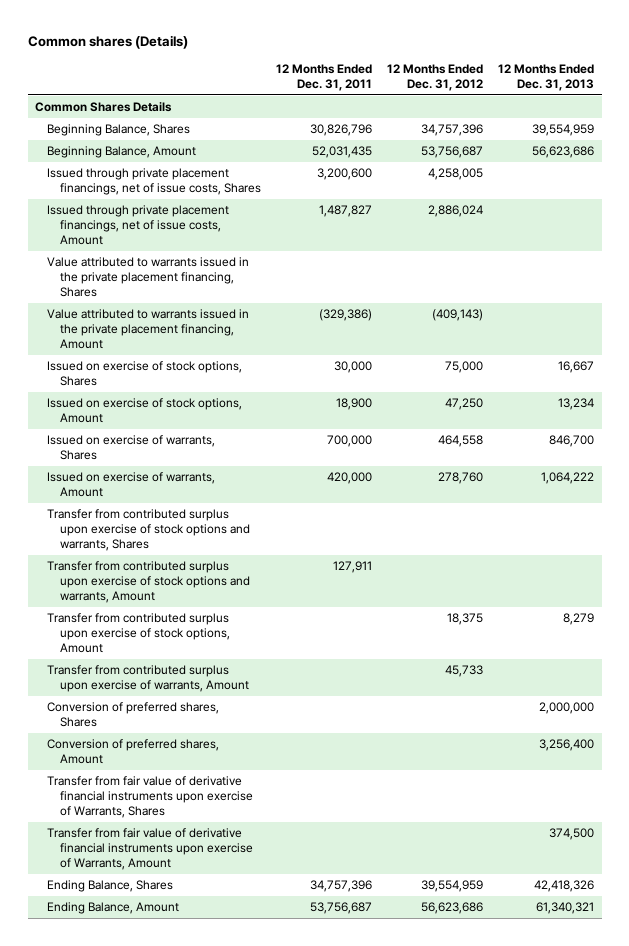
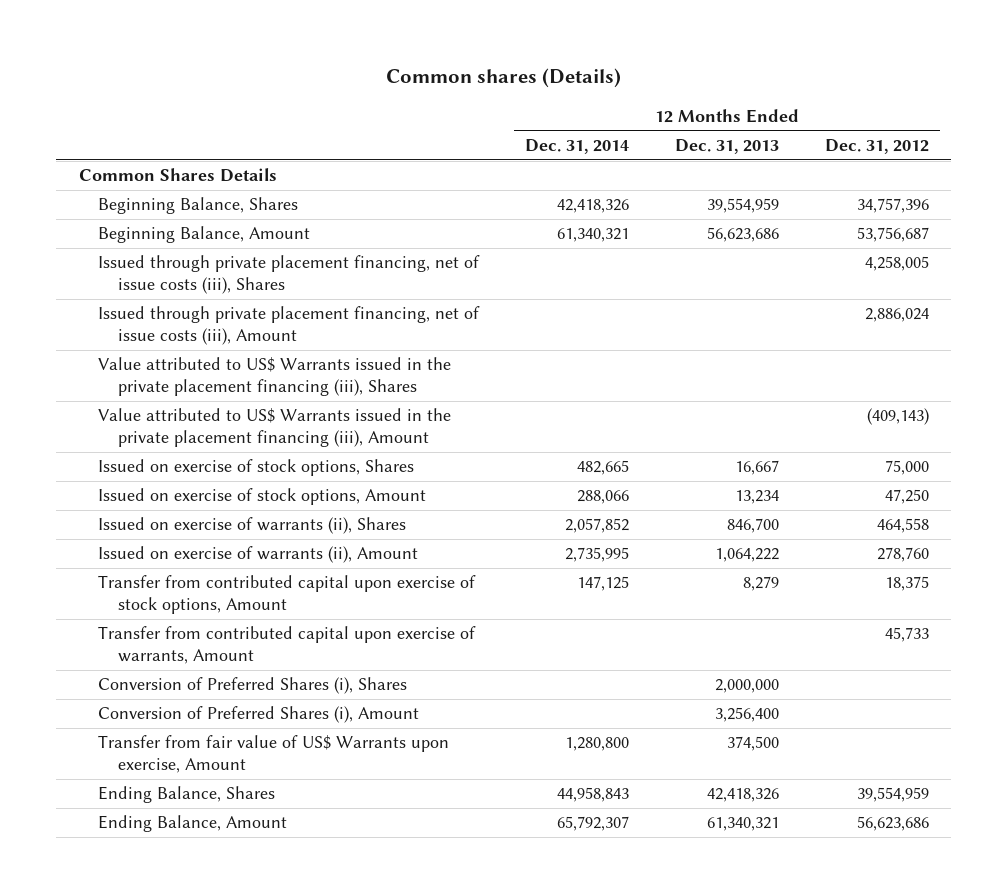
- | 12 Months Ended Dec. 31, 2011 | 12 Months Ended Dec. 31, 2012 | 12 Months Ended Dec. 31, 2013
+ | 12 Months Ended Dec. 31, 2014 | 12 Months Ended Dec. 31, 2013 | 12 Months Ended Dec. 31, 2012
- Issued through private placement financings, net of issue costs, Shares | 3,200,600 | 4,258,005 |
- Issued through private placement financings, net of issue costs, Amount | 1,487,827 | 2,886,024 |
- Value attributed to warrants issued in the private placement financing, Shares
- Value attributed to warrants issued in the private placement financing, Amount | (329,386) | (409,143) |
+ Issued through private placement financing, net of issue costs (iii), Shares | | | 4,258,005
+ Issued through private placement financing, net of issue costs (iii), Amount | | | 2,886,024
+ Value attributed to US$ Warrants issued in the private placement financing (iii), Shares
+ Value attributed to US$ Warrants issued in the private placement financing (iii), Amount | | | (409,143)
- Issued on exercise of warrants, Shares | 700,000 | 464,558 | 846,700
- Issued on exercise of warrants, Amount | 420,000 | 278,760 | 1,064,222
- Transfer from contributed surplus upon exercise of stock options and warrants, Shares
- Transfer from contributed surplus upon exercise of stock options and warrants, Amount | 127,911 | |
- Transfer from contributed surplus upon exercise of stock options, Amount | | 18,375 | 8,279
- Transfer from contributed surplus upon exercise of warrants, Amount | | 45,733 |
- Conversion of preferred shares, Shares | | | 2,000,000
- Conversion of preferred shares, Amount | | | 3,256,400
- Transfer from fair value of derivative financial instruments upon exercise of Warrants, Shares
- Transfer from fair value of derivative financial instruments upon exercise of Warrants, Amount | | | 374,500
+ Issued on exercise of warrants (ii), Shares | 2,057,852 | 846,700 | 464,558
+ Issued on exercise of warrants (ii), Amount | 2,735,995 | 1,064,222 | 278,760
+ Transfer from contributed capital upon exercise of stock options, Amount | 147,125 | 8,279 | 18,375
+ Transfer from contributed capital upon exercise of warrants, Amount | | | 45,733
+ Conversion of Preferred Shares (i), Shares | | 2,000,000 |
+ Conversion of Preferred Shares (i), Amount | | 3,256,400 |
+ Transfer from fair value of US$ Warrants upon exercise, Amount | 1,280,800 | 374,500 |

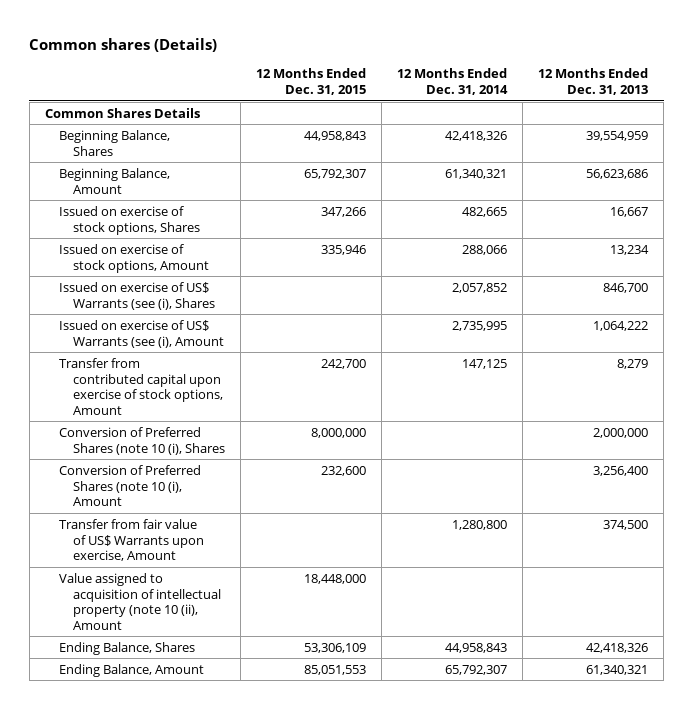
- | 12 Months Ended Dec. 31, 2014 | 12 Months Ended Dec. 31, 2013 | 12 Months Ended Dec. 31, 2012
+ | 12 Months Ended Dec. 31, 2015 | 12 Months Ended Dec. 31, 2014 | 12 Months Ended Dec. 31, 2013
- Issued through private placement financing, net of issue costs (iii), Shares | | | 4,258,005
- Issued through private placement financing, net of issue costs (iii), Amount | | | 2,886,024
- Value attributed to US$ Warrants issued in the private placement financing (iii), Shares
- Value attributed to US$ Warrants issued in the private placement financing (iii), Amount | | | (409,143)
- Issued on exercise of warrants (ii), Shares | 2,057,852 | 846,700 | 464,558
- Issued on exercise of warrants (ii), Amount | 2,735,995 | 1,064,222 | 278,760
+ Issued on exercise of US$ Warrants (see (i), Shares | | 2,057,852 | 846,700
+ Issued on exercise of US$ Warrants (see (i), Amount | | 2,735,995 | 1,064,222
- Transfer from contributed capital upon exercise of warrants, Amount | | | 45,733
- Conversion of Preferred Shares (i), Shares | | 2,000,000 |
- Conversion of Preferred Shares (i), Amount | | 3,256,400 |
+ Conversion of Preferred Shares (note 10 (i), Shares | 8,000,000 | | 2,000,000
+ Conversion of Preferred Shares (note 10 (i), Amount | 232,600 | | 3,256,400
+ Value assigned to acquisition of intellectual property (note 10 (ii), Amount | 18,448,000 | |

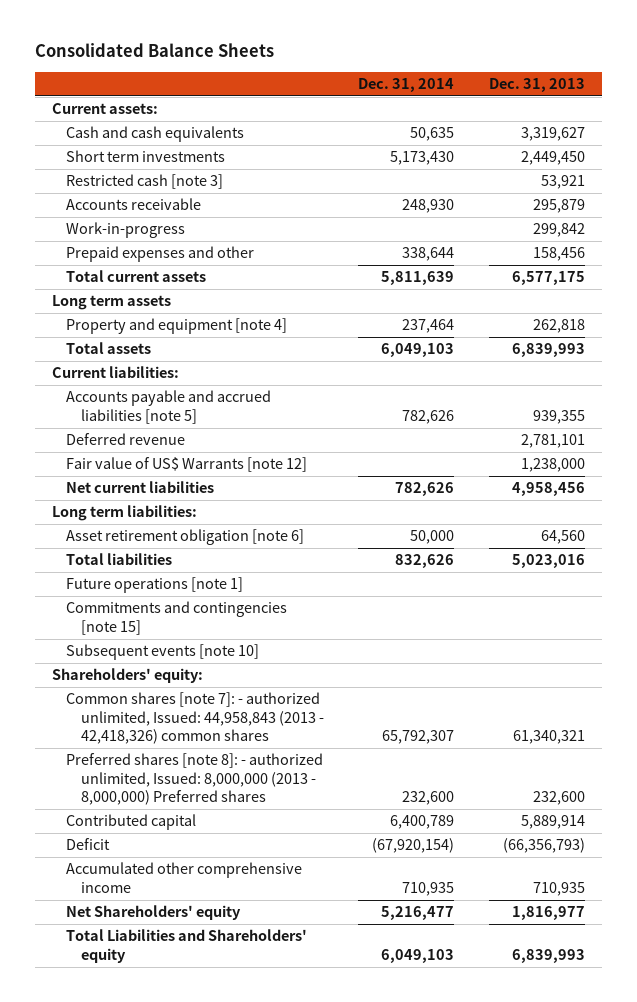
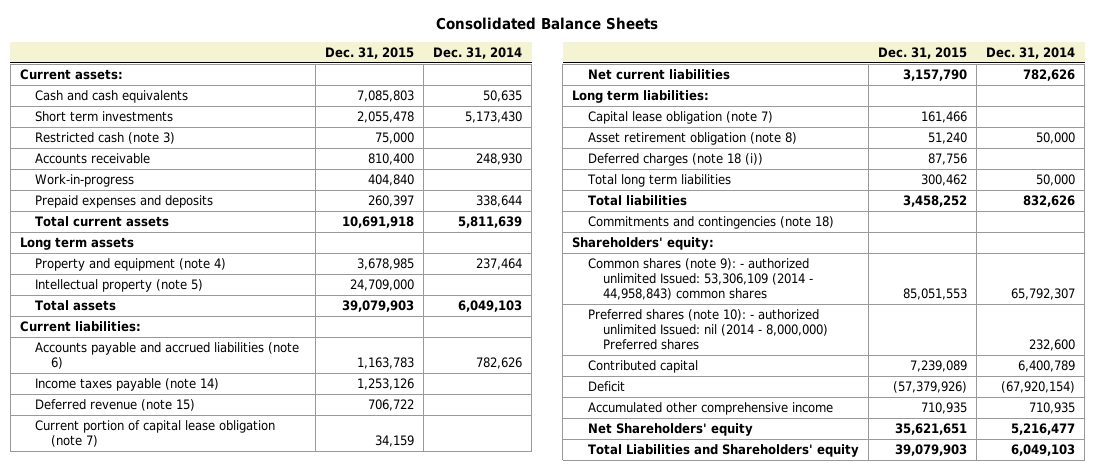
- | Dec. 31, 2014 | Dec. 31, 2013
+ | Dec. 31, 2015 | Dec. 31, 2014
- Restricted cash [note 3] | | 53,921
+ Restricted cash (note 3) | 75,000 |
- Prepaid expenses and other | 338,644 | 158,456
+ Prepaid expenses and deposits | 260,397 | 338,644
- Property and equipment [note 4] | 237,464 | 262,818
+ Property and equipment (note 4) | 3,678,985 | 237,464
+ Intellectual property (note 5) | 24,709,000 |
- Accounts payable and accrued liabilities [note 5] | 782,626 | 939,355
- Deferred revenue | | 2,781,101
- Fair value of US$ Warrants [note 12] | | 1,238,000
+ Accounts payable and accrued liabilities (note 6) | 1,163,783 | 782,626
+ Income taxes payable (note 14) | 1,253,126 |
+ Deferred revenue (note 15) | 706,722 |
+ Current portion of capital lease obligation (note 7) | 34,159 |
- Asset retirement obligation [note 6] | 50,000 | 64,560
+ Capital lease obligation (note 7) | 161,466 |
+ Asset retirement obligation (note 8) | 51,240 | 50,000
+ Deferred charges (note 18 (i)) | 87,756 |
+ Total long term liabilities | 300,462 | 50,000
- Future operations [note 1]
- Commitments and contingencies [note 15]
- Subsequent events [note 10]
+ Commitments and contingencies (note 18)
- Common shares [note 7]: - authorized unlimited, Issued: 44,958,843 (2013 - 42,418,326) common shares | 65,792,307 | 61,340,321
- Preferred shares [note 8]: - authorized unlimited, Issued: 8,000,000 (2013 - 8,000,000) Preferred shares | 232,600 | 232,600
+ Common shares (note 9): - authorized unlimited Issued: 53,306,109 (2014 - 44,958,843) common shares | 85,051,553 | 65,792,307
+ Preferred shares (note 10): - authorized unlimited Issued: nil (2014 - 8,000,000) Preferred shares | | 232,600

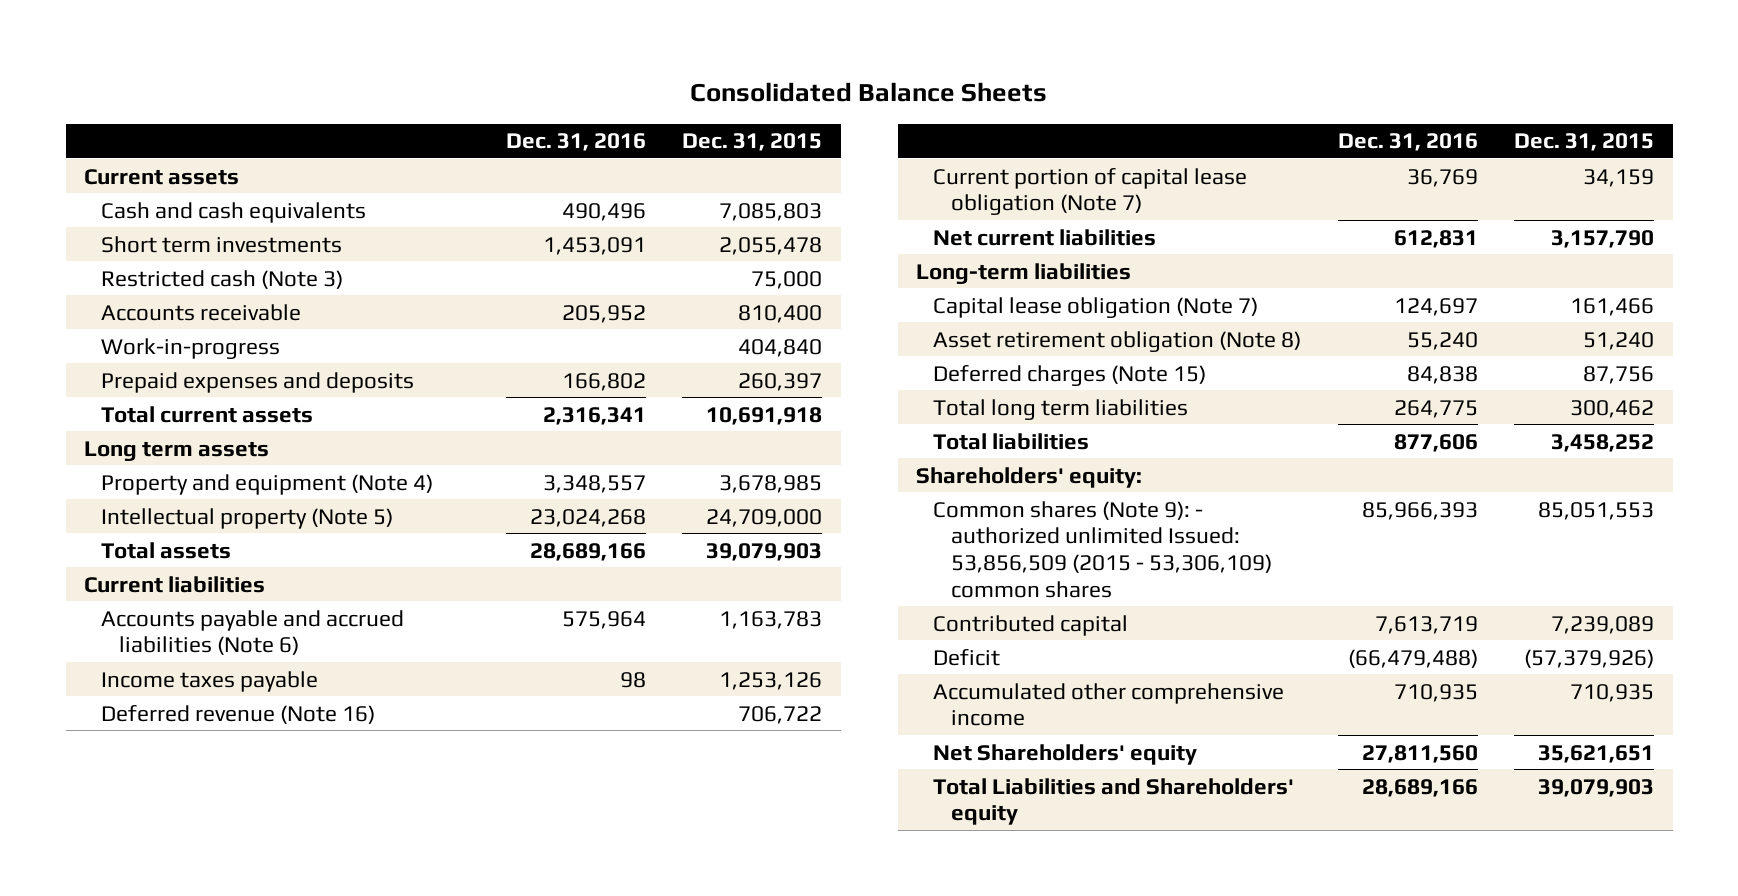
- | Dec. 31, 2015 | Dec. 31, 2014
+ | Dec. 31, 2016 | Dec. 31, 2015
- Current assets:
+ Current assets
- Restricted cash (note 3) | 75,000 |
+ Restricted cash (Note 3) | | 75,000
- Property and equipment (note 4) | 3,678,985 | 237,464
- Intellectual property (note 5) | 24,709,000 |
+ Property and equipment (Note 4) | 3,348,557 | 3,678,985
+ Intellectual property (Note 5) | 23,024,268 | 24,709,000
- Current liabilities:
- Accounts payable and accrued liabilities (note 6) | 1,163,783 | 782,626
- Income taxes payable (note 14) | 1,253,126 |
- Deferred revenue (note 15) | 706,722 |
- Current portion of capital lease obligation (note 7) | 34,159 |
+ Current liabilities
+ Accounts payable and accrued liabilities (Note 6) | 575,964 | 1,163,783
+ Income taxes payable | 98 | 1,253,126
+ Deferred revenue (Note 16) | | 706,722
+ Current portion of capital lease obligation (Note 7) | 36,769 | 34,159
- Long term liabilities:
- Capital lease obligation (note 7) | 161,466 |
- Asset retirement obligation (note 8) | 51,240 | 50,000
- Deferred charges (note 18 (i)) | 87,756 |
+ Long-term liabilities
+ Capital lease obligation (Note 7) | 124,697 | 161,466
+ Asset retirement obligation (Note 8) | 55,240 | 51,240
+ Deferred charges (Note 15) | 84,838 | 87,756
- Commitments and contingencies (note 18)
- Common shares (note 9): - authorized unlimited Issued: 53,306,109 (2014 - 44,958,843) common shares | 85,051,553 | 65,792,307
- Preferred shares (note 10): - authorized unlimited Issued: nil (2014 - 8,000,000) Preferred shares | | 232,600
+ Common shares (Note 9): - authorized unlimited Issued: 53,856,509 (2015 - 53,306,109) common shares | 85,966,393 | 85,051,553

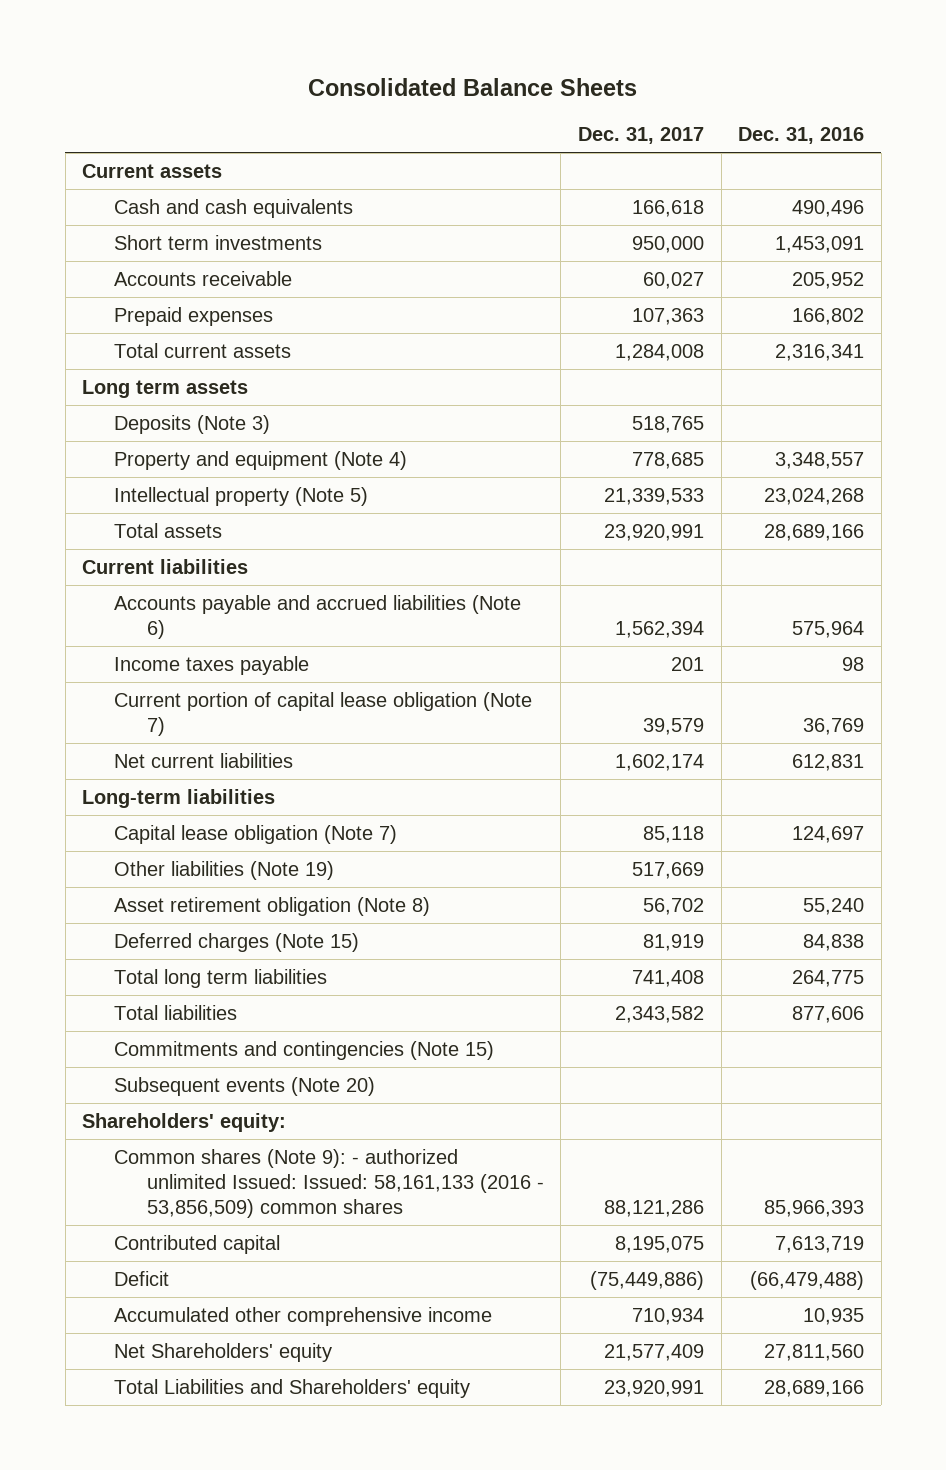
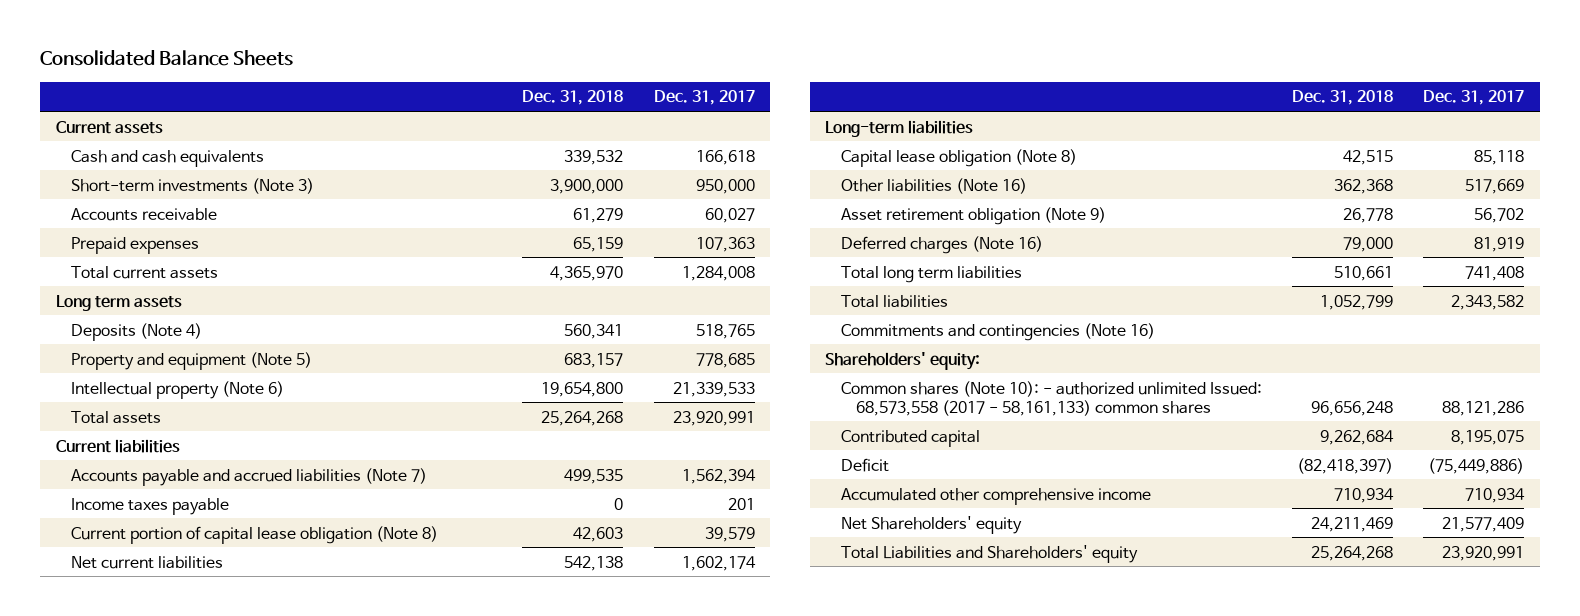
- | Dec. 31, 2017 | Dec. 31, 2016
+ | Dec. 31, 2018 | Dec. 31, 2017
- Short term investments | 950,000 | 1,453,091
+ Short-term investments (Note 3) | 3,900,000 | 950,000
- Deposits (Note 3) | 518,765 |
- Property and equipment (Note 4) | 778,685 | 3,348,557
- Intellectual property (Note 5) | 21,339,533 | 23,024,268
+ Deposits (Note 4) | 560,341 | 518,765
+ Property and equipment (Note 5) | 683,157 | 778,685
+ Intellectual property (Note 6) | 19,654,800 | 21,339,533
- Accounts payable and accrued liabilities (Note 6) | 1,562,394 | 575,964
+ Accounts payable and accrued liabilities (Note 7) | 499,535 | 1,562,394
- Current portion of capital lease obligation (Note 7) | 39,579 | 36,769
+ Current portion of capital lease obligation (Note 8) | 42,603 | 39,579
- Capital lease obligation (Note 7) | 85,118 | 124,697
- Other liabilities (Note 19) | 517,669 |
- Asset retirement obligation (Note 8) | 56,702 | 55,240
- Deferred charges (Note 15) | 81,919 | 84,838
+ Capital lease obligation (Note 8) | 42,515 | 85,118
+ Other liabilities (Note 16) | 362,368 | 517,669
+ Asset retirement obligation (Note 9) | 26,778 | 56,702
+ Deferred charges (Note 16) | 79,000 | 81,919
- Commitments and contingencies (Note 15)
- Subsequent events (Note 20)
+ Commitments and contingencies (Note 16)
- Common shares (Note 9): - authorized unlimited Issued: Issued: 58,161,133 (2016 - 53,856,509) common shares | 88,121,286 | 85,966,393
+ Common shares (Note 10): - authorized unlimited Issued: 68,573,558 (2017 - 58,161,133) common shares | 96,656,248 | 88,121,286

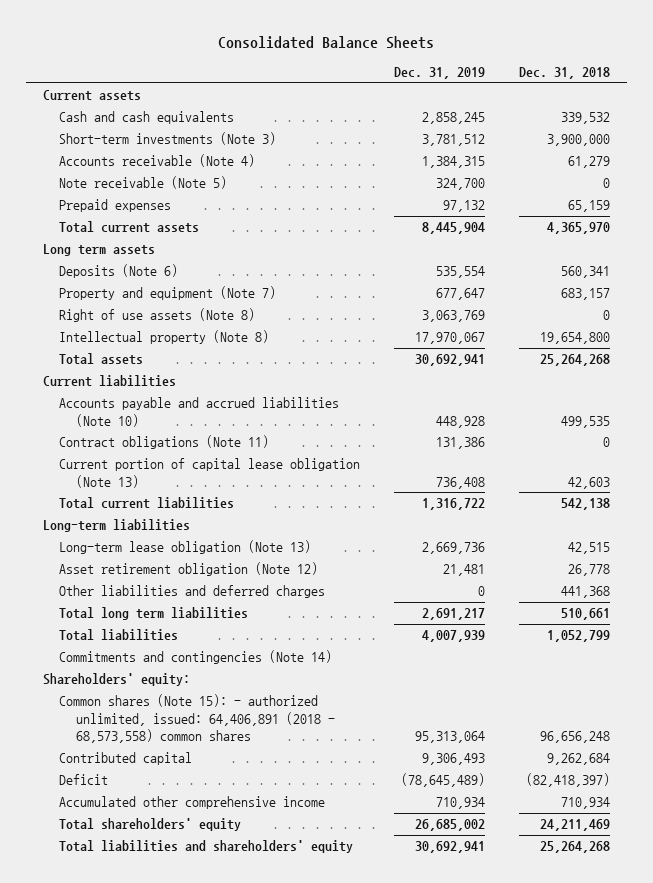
- | Dec. 31, 2018 | Dec. 31, 2017
+ | Dec. 31, 2019 | Dec. 31, 2018
- Accounts receivable | 61,279 | 60,027
+ Accounts receivable (Note 4) | 1,384,315 | 61,279
+ Note receivable (Note 5) | 324,700 | 0
- Deposits (Note 4) | 560,341 | 518,765
- Property and equipment (Note 5) | 683,157 | 778,685
- Intellectual property (Note 6) | 19,654,800 | 21,339,533
+ Deposits (Note 6) | 535,554 | 560,341
+ Property and equipment (Note 7) | 677,647 | 683,157
+ Right of use assets (Note 8) | 3,063,769 | 0
+ Intellectual property (Note 8) | 17,970,067 | 19,654,800
- Accounts payable and accrued liabilities (Note 7) | 499,535 | 1,562,394
- Income taxes payable | 0 | 201
- Current portion of capital lease obligation (Note 8) | 42,603 | 39,579
- Net current liabilities | 542,138 | 1,602,174
+ Accounts payable and accrued liabilities (Note 10) | 448,928 | 499,535
+ Contract obligations (Note 11) | 131,386 | 0
+ Current portion of capital lease obligation (Note 13) | 736,408 | 42,603
+ Total current liabilities | 1,316,722 | 542,138
- Capital lease obligation (Note 8) | 42,515 | 85,118
- Other liabilities (Note 16) | 362,368 | 517,669
- Asset retirement obligation (Note 9) | 26,778 | 56,702
- Deferred charges (Note 16) | 79,000 | 81,919
+ Long-term lease obligation (Note 13) | 2,669,736 | 42,515
+ Asset retirement obligation (Note 12) | 21,481 | 26,778
+ Other liabilities and deferred charges | 0 | 441,368
- Commitments and contingencies (Note 16)
+ Commitments and contingencies (Note 14)
- Common shares (Note 10): - authorized unlimited Issued: 68,573,558 (2017 - 58,161,133) common shares | 96,656,248 | 88,121,286
+ Common shares (Note 15): - authorized unlimited, issued: 64,406,891 (2018 - 68,573,558) common shares | 95,313,064 | 96,656,248
- Net Shareholders' equity | 24,211,469 | 21,577,409
- Total Liabilities and Shareholders' equity | 25,264,268 | 23,920,991
+ Total shareholders' equity | 26,685,002 | 24,211,469
+ Total liabilities and shareholders' equity | 30,692,941 | 25,264,268

